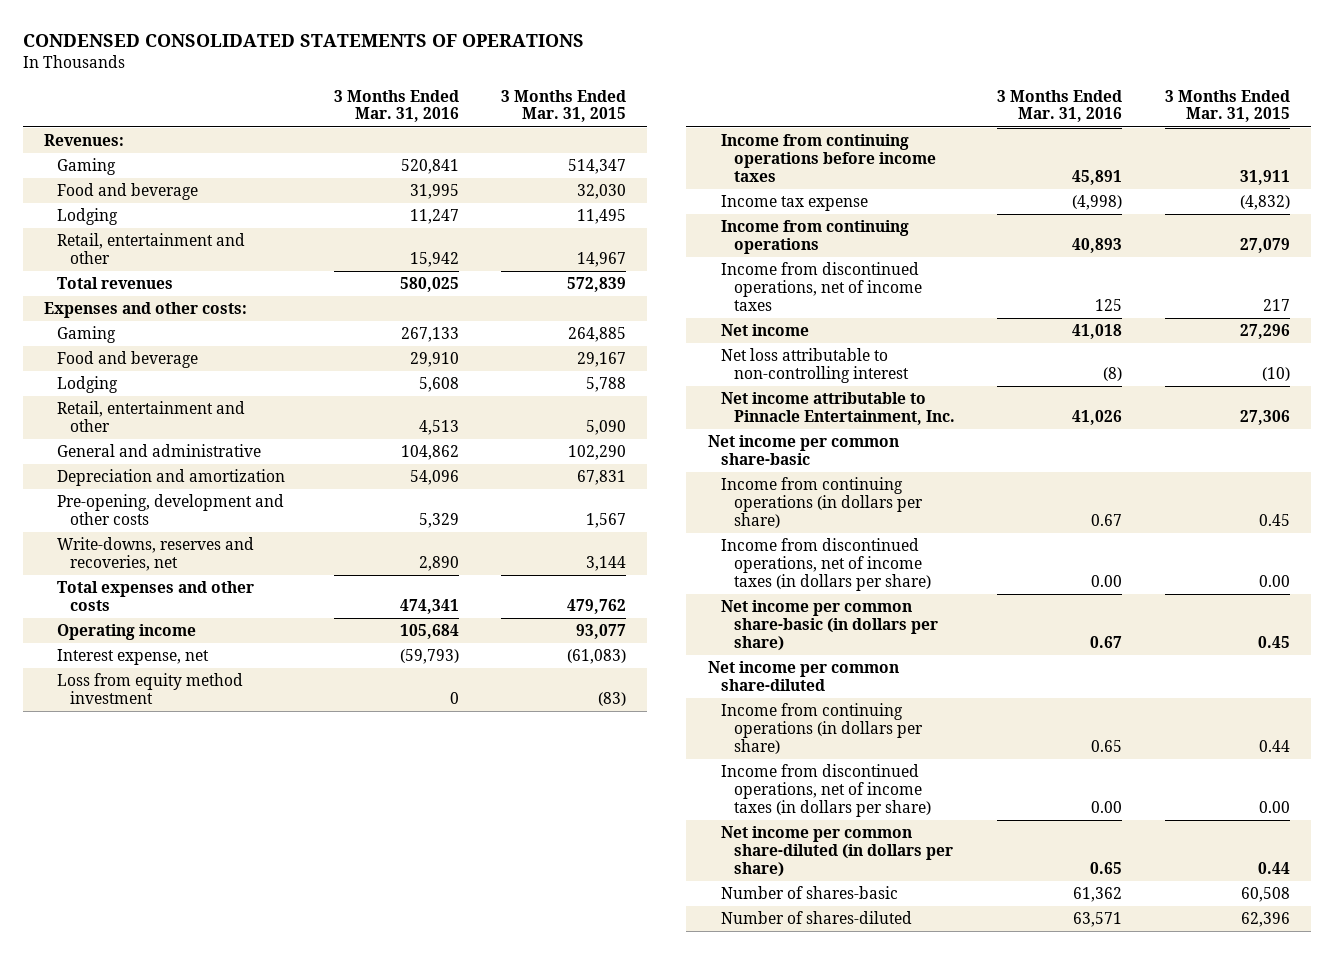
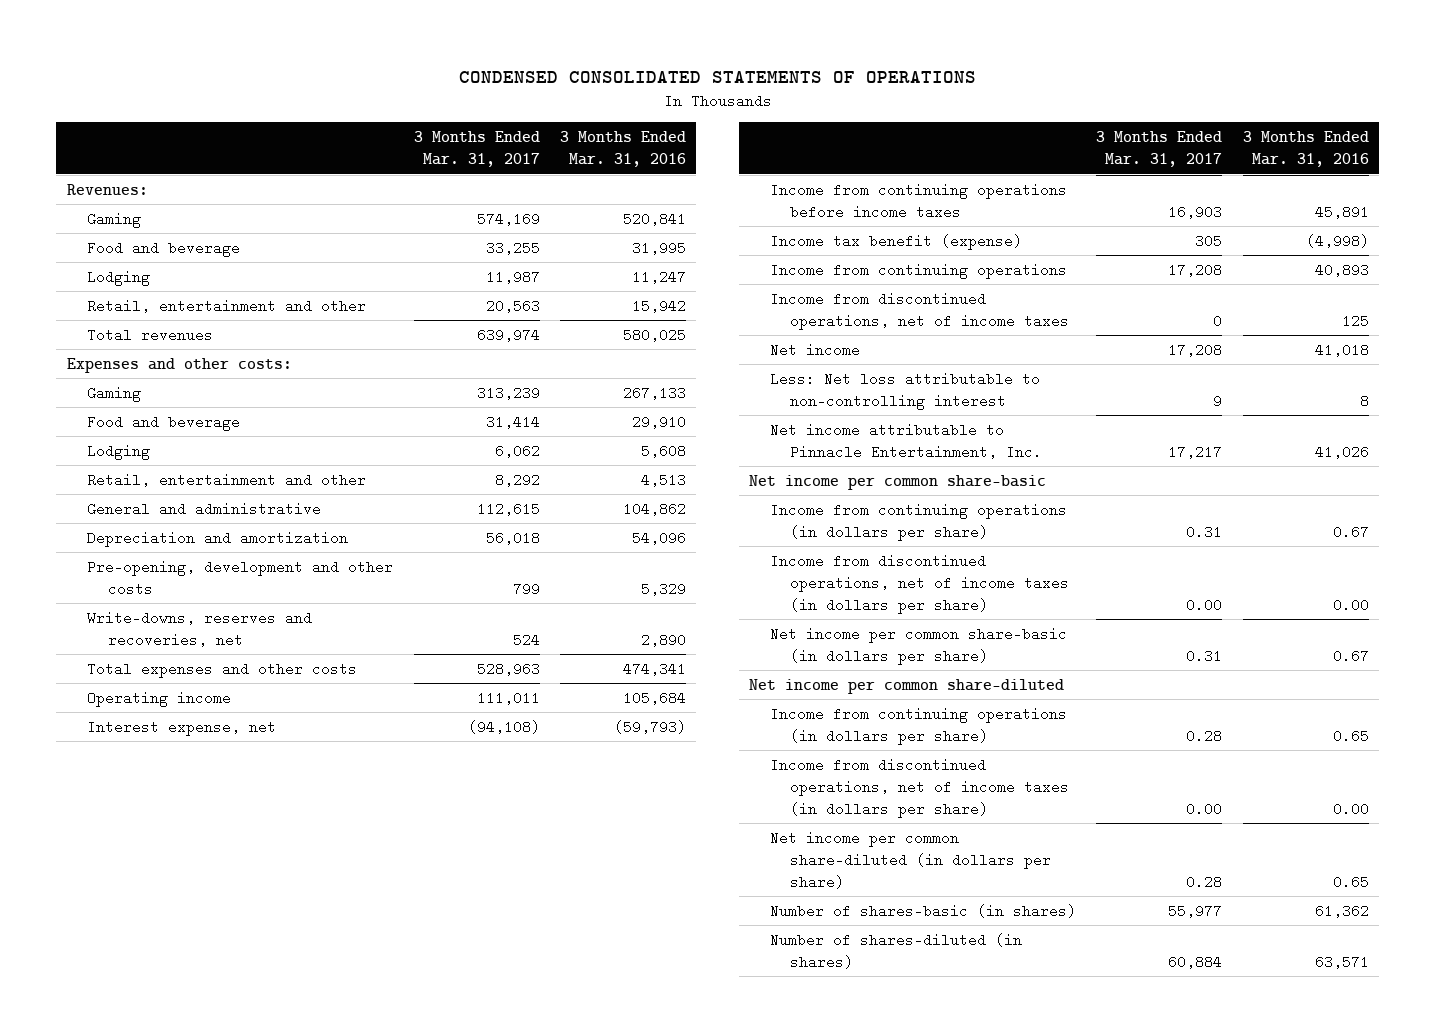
- | 3 Months Ended Mar. 31, 2016 | 3 Months Ended Mar. 31, 2015
+ | 3 Months Ended Mar. 31, 2017 | 3 Months Ended Mar. 31, 2016
- Loss from equity method investment | 0 | (83)
- Income tax expense | (4,998) | (4,832)
+ Income tax benefit (expense) | 305 | (4,998)
- Net loss attributable to non-controlling interest | (8) | (10)
+ Less: Net loss attributable to non-controlling interest | 9 | 8
- Number of shares-basic | 61,362 | 60,508
- Number of shares-diluted | 63,571 | 62,396
+ Number of shares-basic (in shares) | 55,977 | 61,362
+ Number of shares-diluted (in shares) | 60,884 | 63,571

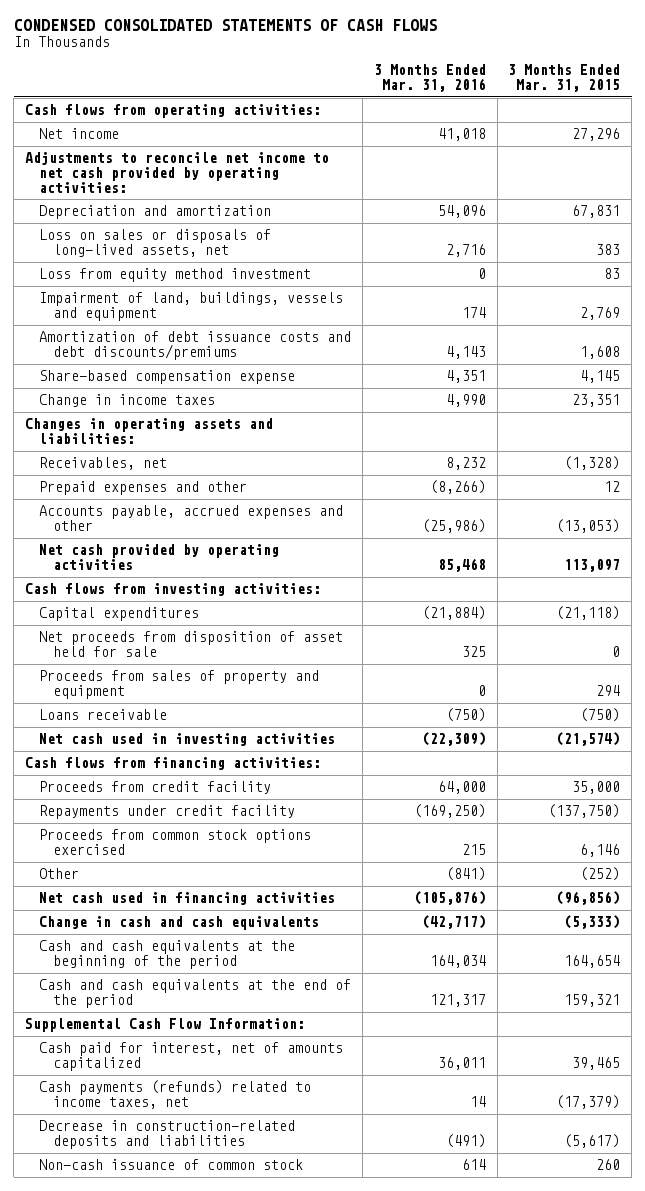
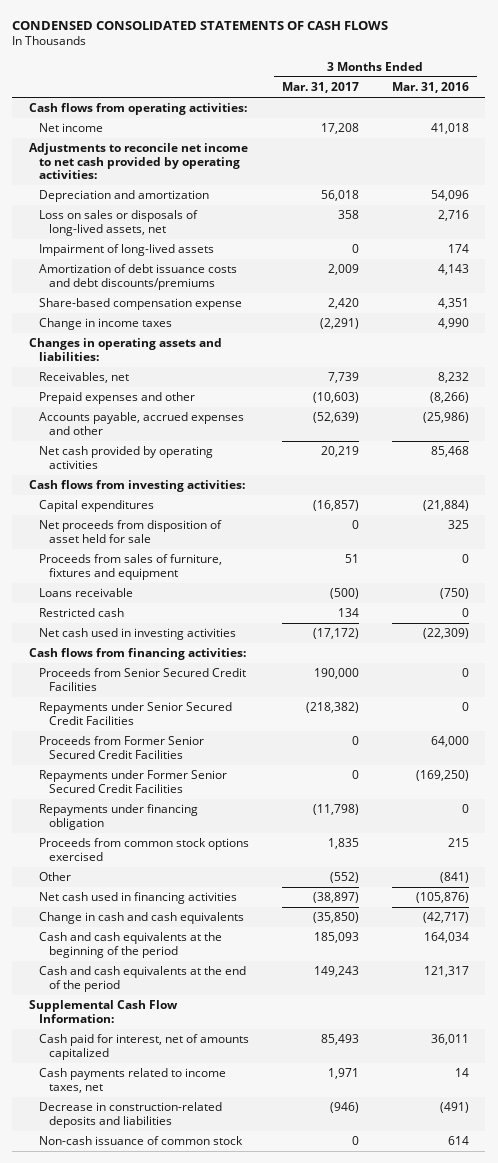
- | 3 Months Ended Mar. 31, 2016 | 3 Months Ended Mar. 31, 2015
+ | 3 Months Ended Mar. 31, 2017 | 3 Months Ended Mar. 31, 2016
- Loss from equity method investment | 0 | 83
- Impairment of land, buildings, vessels and equipment | 174 | 2,769
+ Impairment of long-lived assets | 0 | 174
- Proceeds from sales of property and equipment | 0 | 294
+ Proceeds from sales of furniture, fixtures and equipment | 51 | 0
+ Restricted cash | 134 | 0
- Proceeds from credit facility | 64,000 | 35,000
- Repayments under credit facility | (169,250) | (137,750)
+ Proceeds from Senior Secured Credit Facilities | 190,000 | 0
+ Repayments under Senior Secured Credit Facilities | (218,382) | 0
+ Proceeds from Former Senior Secured Credit Facilities | 0 | 64,000
+ Repayments under Former Senior Secured Credit Facilities | 0 | (169,250)
+ Repayments under financing obligation | (11,798) | 0
- Cash payments (refunds) related to income taxes, net | 14 | (17,379)
+ Cash payments related to income taxes, net | 1,971 | 14

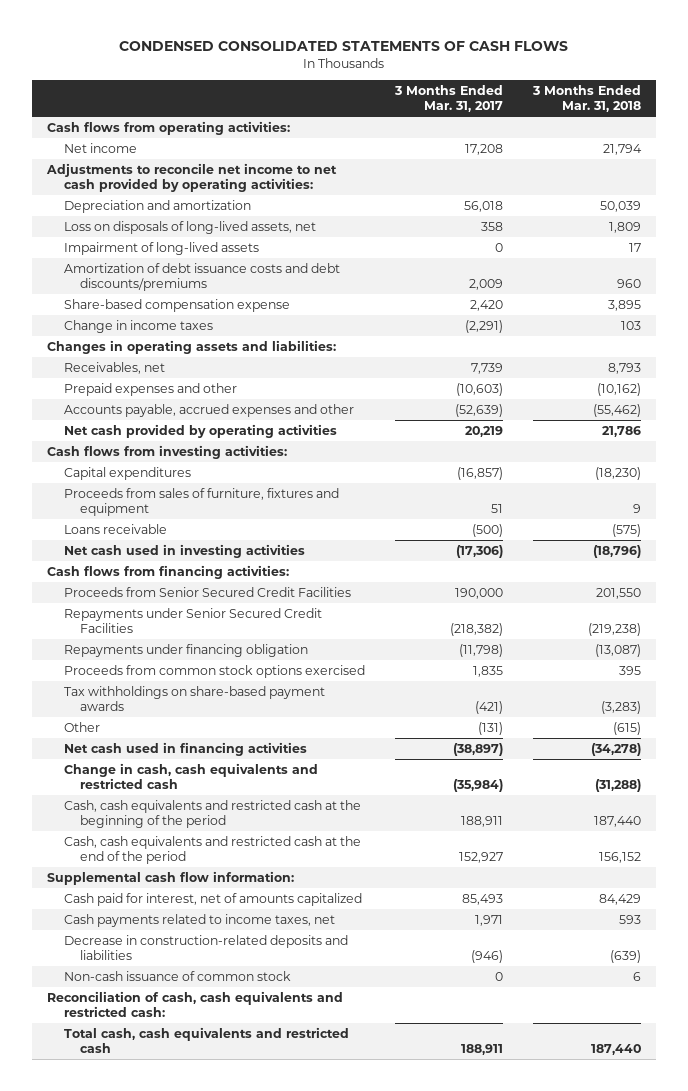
- | 3 Months Ended Mar. 31, 2017 | 3 Months Ended Mar. 31, 2016
+ | 3 Months Ended Mar. 31, 2017 | 3 Months Ended Mar. 31, 2018
- Loss on sales or disposals of long-lived assets, net | 358 | 2,716
+ Loss on disposals of long-lived assets, net | 358 | 1,809
- Net proceeds from disposition of asset held for sale | 0 | 325
- Restricted cash | 134 | 0
- Net cash used in investing activities | (17,172) | (22,309)
+ Net cash used in investing activities | (17,306) | (18,796)
- Proceeds from Former Senior Secured Credit Facilities | 0 | 64,000
- Repayments under Former Senior Secured Credit Facilities | 0 | (169,250)
- Other | (552) | (841)
+ Tax withholdings on share-based payment awards | (421) | (3,283)
+ Other | (131) | (615)
- Change in cash and cash equivalents | (35,850) | (42,717)
- Cash and cash equivalents at the beginning of the period | 185,093 | 164,034
- Cash and cash equivalents at the end of the period | 149,243 | 121,317
- Supplemental Cash Flow Information:
+ Change in cash, cash equivalents and restricted cash | (35,984) | (31,288)
+ Cash, cash equivalents and restricted cash at the beginning of the period | 188,911 | 187,440
+ Cash, cash equivalents and restricted cash at the end of the period | 152,927 | 156,152
+ Supplemental cash flow information:
+ Reconciliation of cash, cash equivalents and restricted cash:
+ Total cash, cash equivalents and restricted cash | 188,911 | 187,440

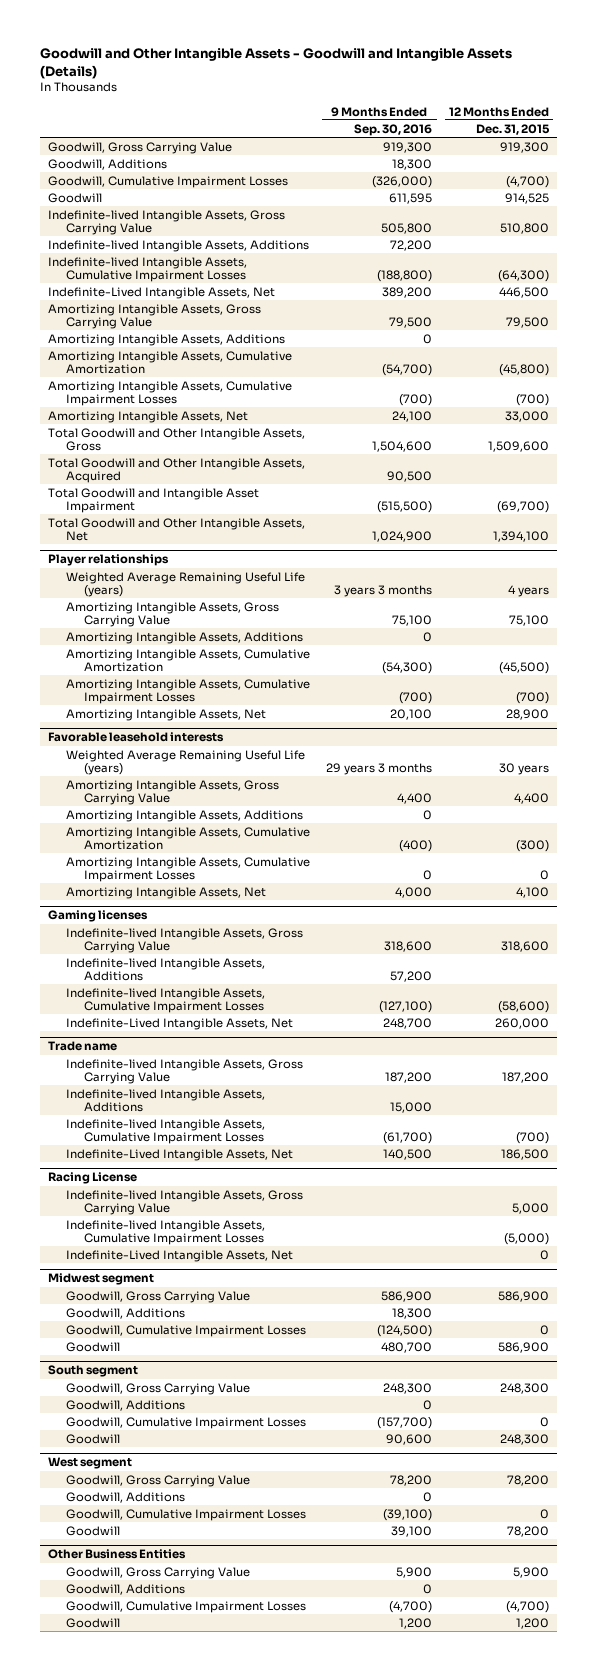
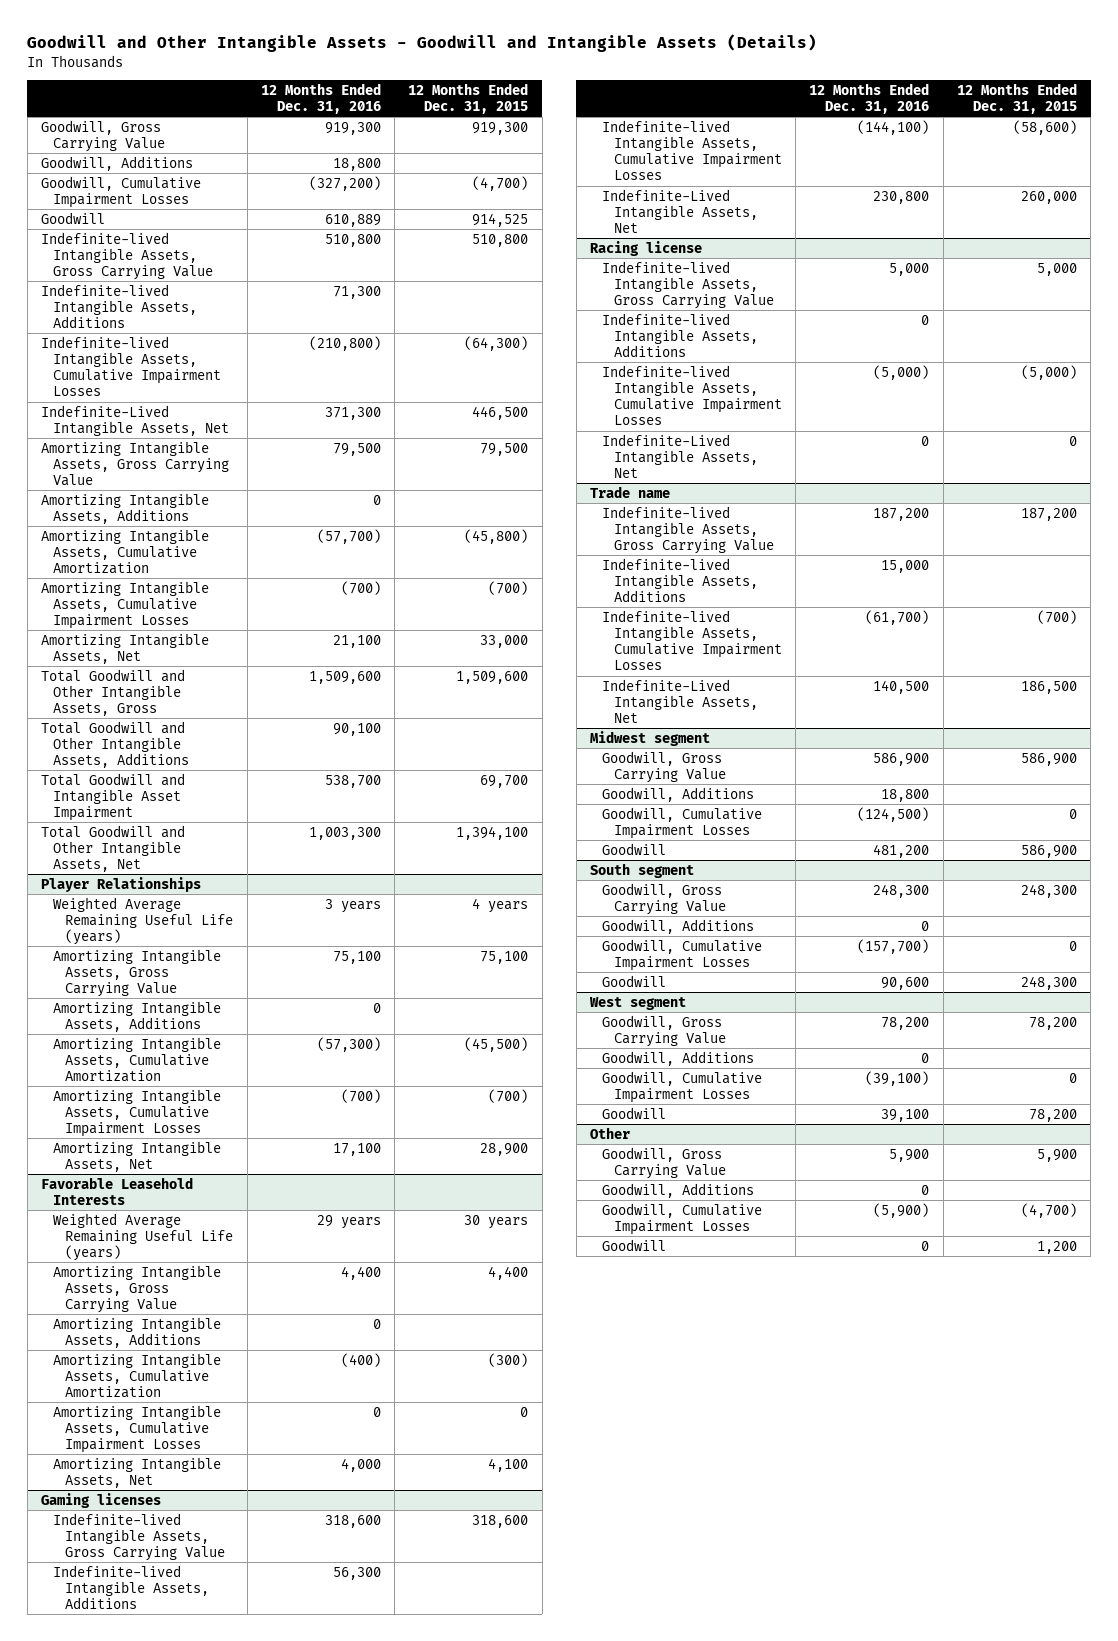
- | 9 Months Ended Sep. 30, 2016 | 12 Months Ended Dec. 31, 2015
+ | 12 Months Ended Dec. 31, 2016 | 12 Months Ended Dec. 31, 2015
- Total Goodwill and Other Intangible Assets, Acquired | 90,500 |
- Total Goodwill and Intangible Asset Impairment | (515,500) | (69,700)
+ Total Goodwill and Other Intangible Assets, Additions | 90,100 |
+ Total Goodwill and Intangible Asset Impairment | 538,700 | 69,700
- Player relationships
+ Player Relationships
- Favorable leasehold interests
+ Favorable Leasehold Interests
+ Racing license
+ Indefinite-lived Intangible Assets, Gross Carrying Value | 5,000 | 5,000
+ Indefinite-lived Intangible Assets, Additions | 0 |
+ Indefinite-lived Intangible Assets, Cumulative Impairment Losses | (5,000) | (5,000)
+ Indefinite-Lived Intangible Assets, Net | 0 | 0
- Racing License
- Indefinite-lived Intangible Assets, Gross Carrying Value | | 5,000
- Indefinite-lived Intangible Assets, Cumulative Impairment Losses | | (5,000)
- Indefinite-Lived Intangible Assets, Net | | 0
- Other Business Entities
+ Other

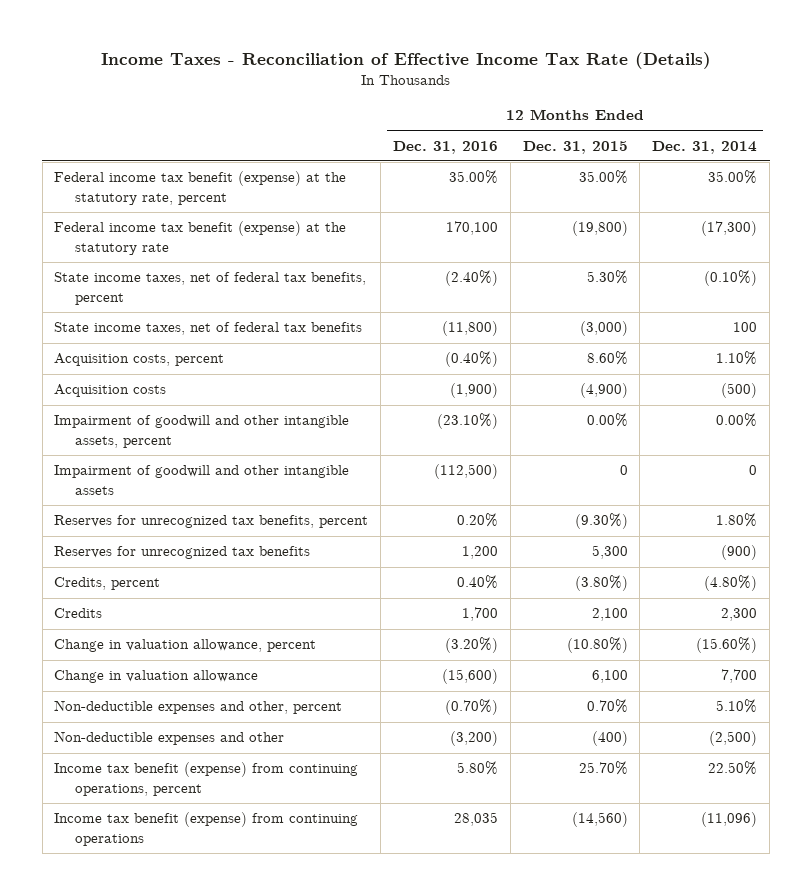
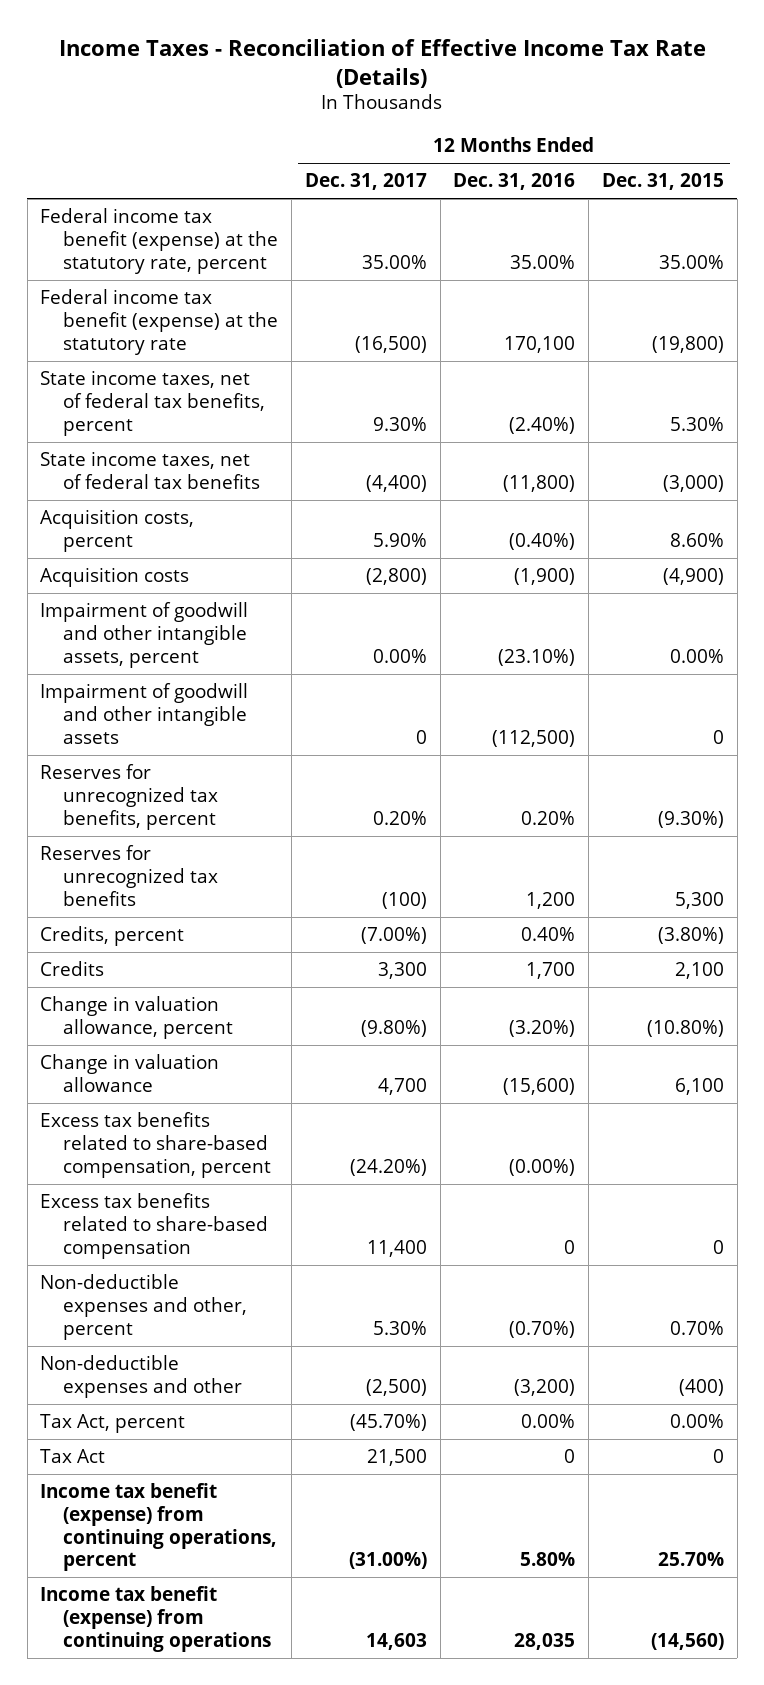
- | 12 Months Ended Dec. 31, 2016 | 12 Months Ended Dec. 31, 2015 | 12 Months Ended Dec. 31, 2014
+ | 12 Months Ended Dec. 31, 2017 | 12 Months Ended Dec. 31, 2016 | 12 Months Ended Dec. 31, 2015
+ Excess tax benefits related to share-based compensation, percent | (24.20%) | (0.00%) |
+ Excess tax benefits related to share-based compensation | 11,400 | 0 | 0
+ Tax Act, percent | (45.70%) | 0.00% | 0.00%
+ Tax Act | 21,500 | 0 | 0

